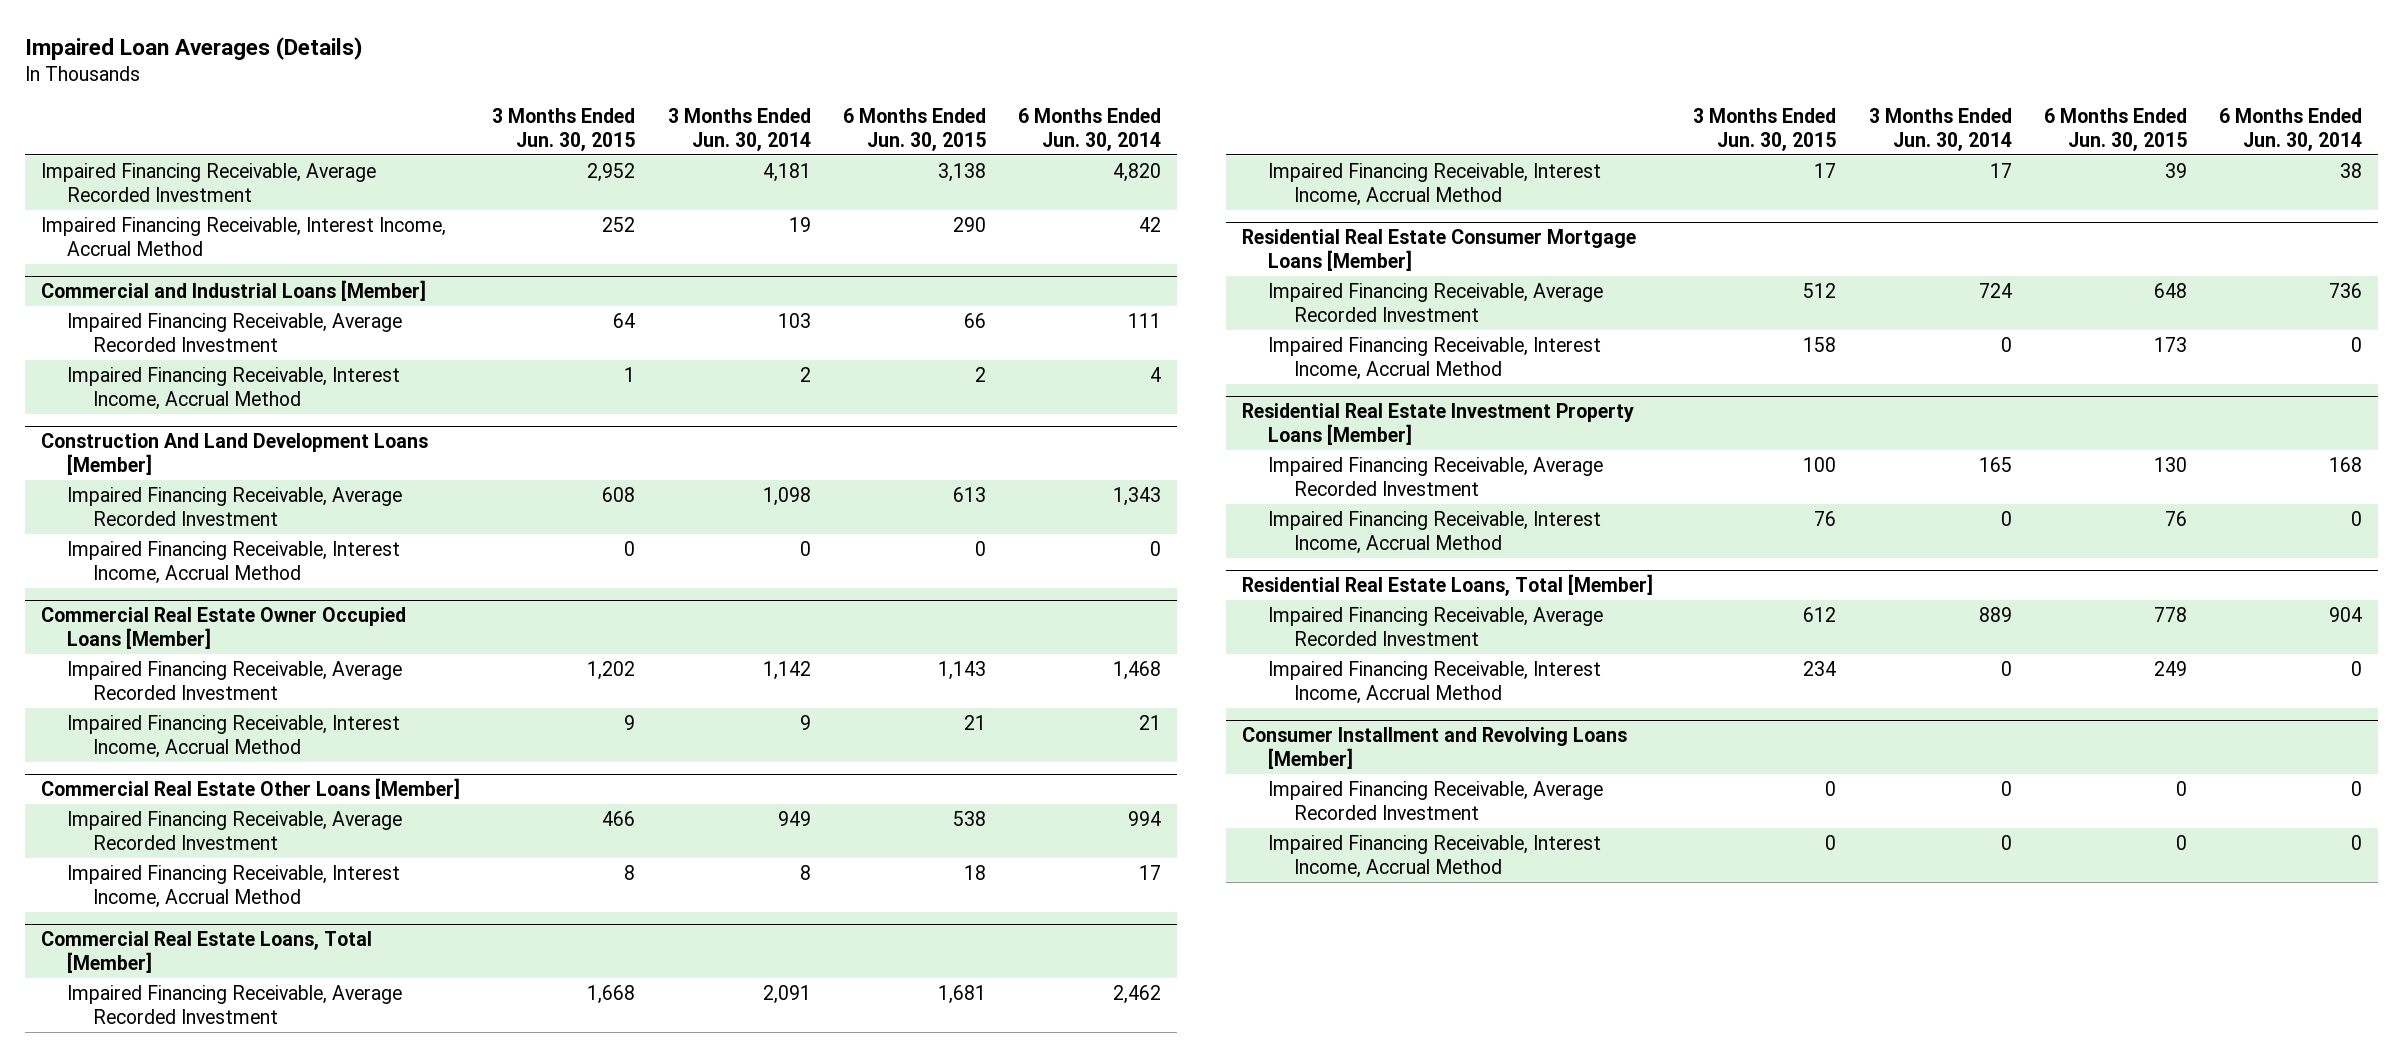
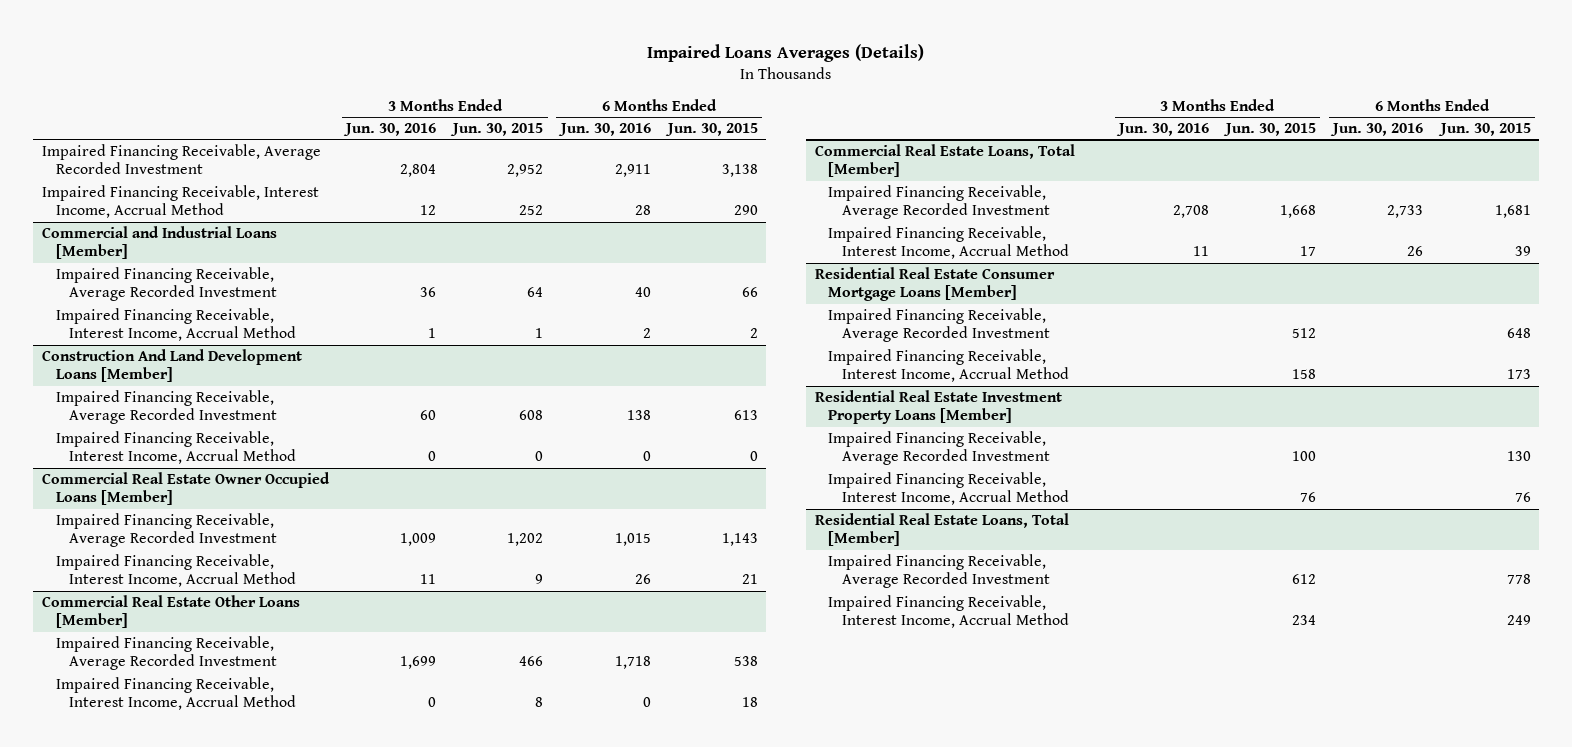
- Impaired Loan Averages (Details)
+ Impaired Loans Averages (Details)
- | 3 Months Ended Jun. 30, 2015 | 3 Months Ended Jun. 30, 2014 | 6 Months Ended Jun. 30, 2015 | 6 Months Ended Jun. 30, 2014
+ | 3 Months Ended Jun. 30, 2016 | 3 Months Ended Jun. 30, 2015 | 6 Months Ended Jun. 30, 2016 | 6 Months Ended Jun. 30, 2015
- Consumer Installment and Revolving Loans [Member]
- Impaired Financing Receivable, Average Recorded Investment | 0 | 0 | 0 | 0
- Impaired Financing Receivable, Interest Income, Accrual Method | 0 | 0 | 0 | 0

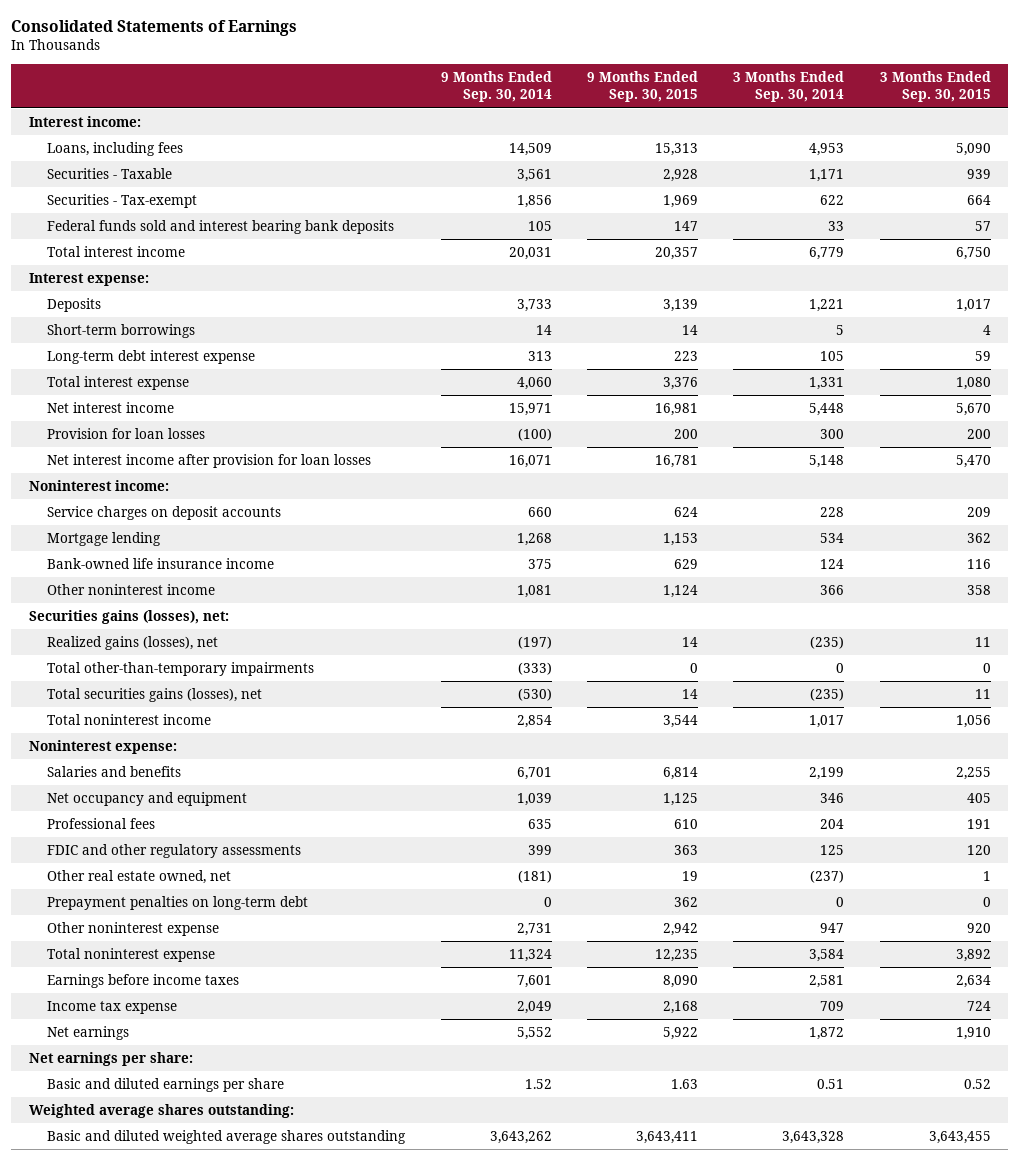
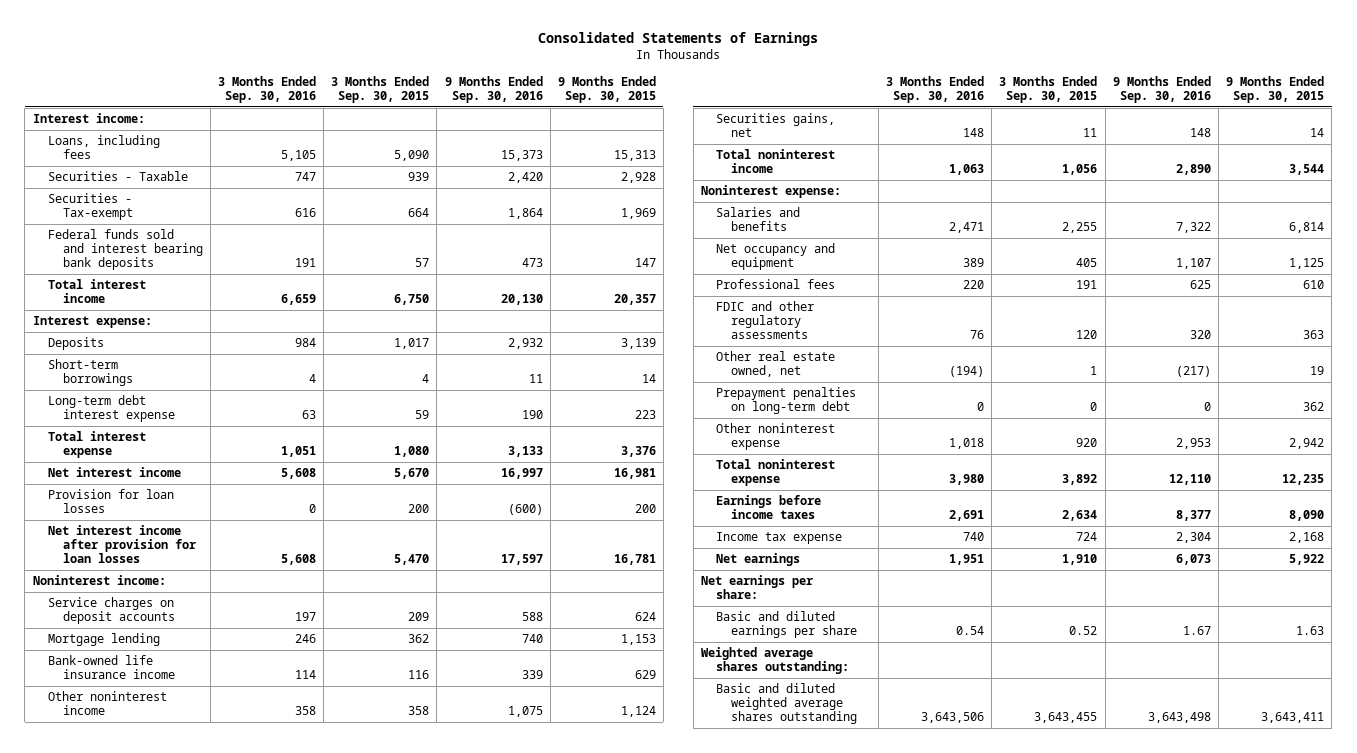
- | 9 Months Ended Sep. 30, 2014 | 9 Months Ended Sep. 30, 2015 | 3 Months Ended Sep. 30, 2014 | 3 Months Ended Sep. 30, 2015
+ | 3 Months Ended Sep. 30, 2016 | 3 Months Ended Sep. 30, 2015 | 9 Months Ended Sep. 30, 2016 | 9 Months Ended Sep. 30, 2015
- Securities gains (losses), net:
- Realized gains (losses), net | (197) | 14 | (235) | 11
- Total other-than-temporary impairments | (333) | 0 | 0 | 0
- Total securities gains (losses), net | (530) | 14 | (235) | 11
+ Securities gains, net | 148 | 11 | 148 | 14

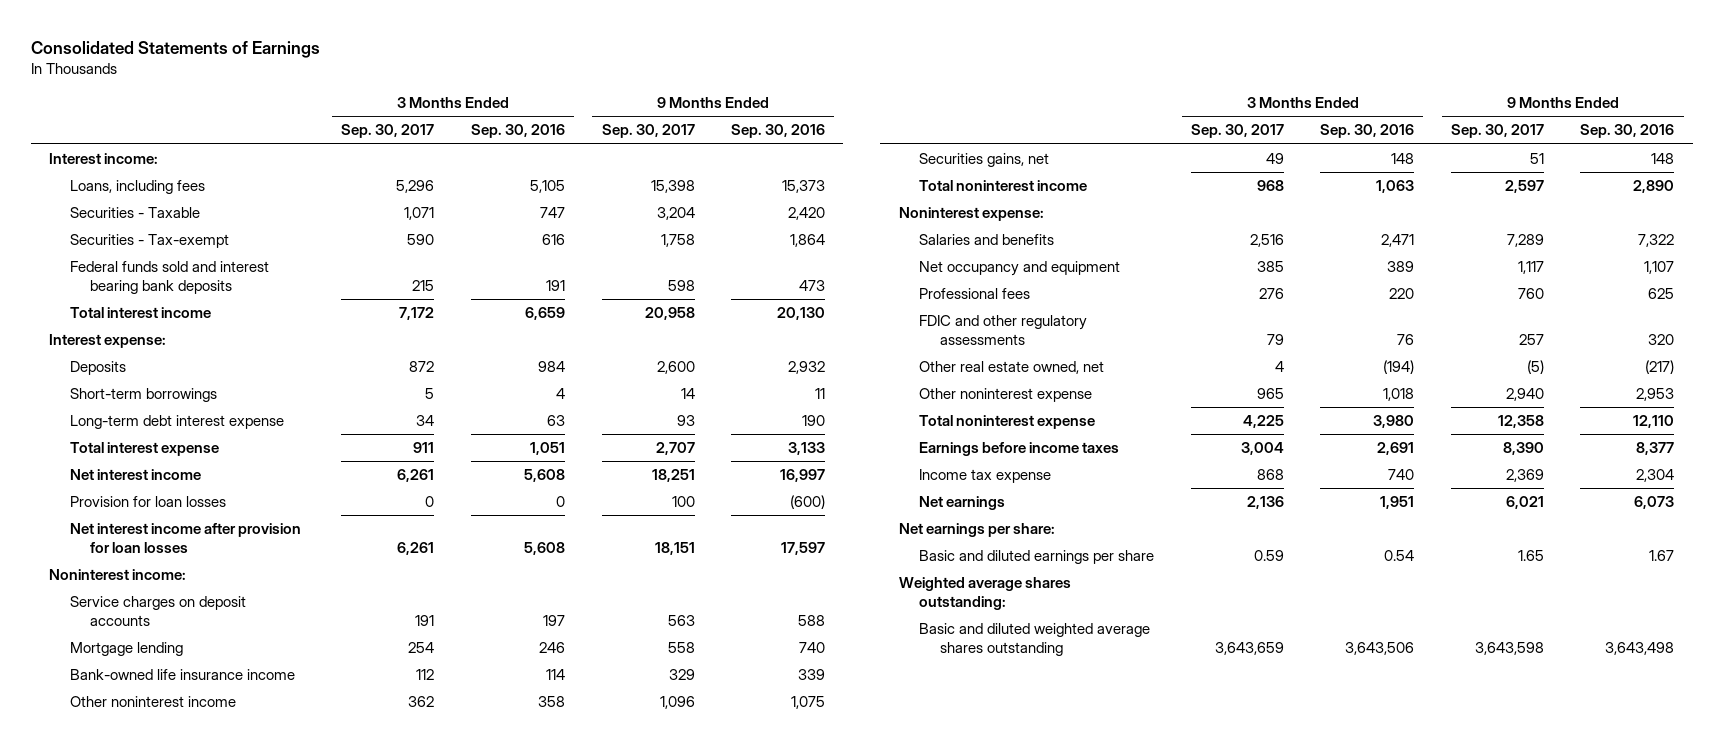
- | 3 Months Ended Sep. 30, 2016 | 3 Months Ended Sep. 30, 2015 | 9 Months Ended Sep. 30, 2016 | 9 Months Ended Sep. 30, 2015
+ | 3 Months Ended Sep. 30, 2017 | 3 Months Ended Sep. 30, 2016 | 9 Months Ended Sep. 30, 2017 | 9 Months Ended Sep. 30, 2016
- Prepayment penalties on long-term debt | 0 | 0 | 0 | 362

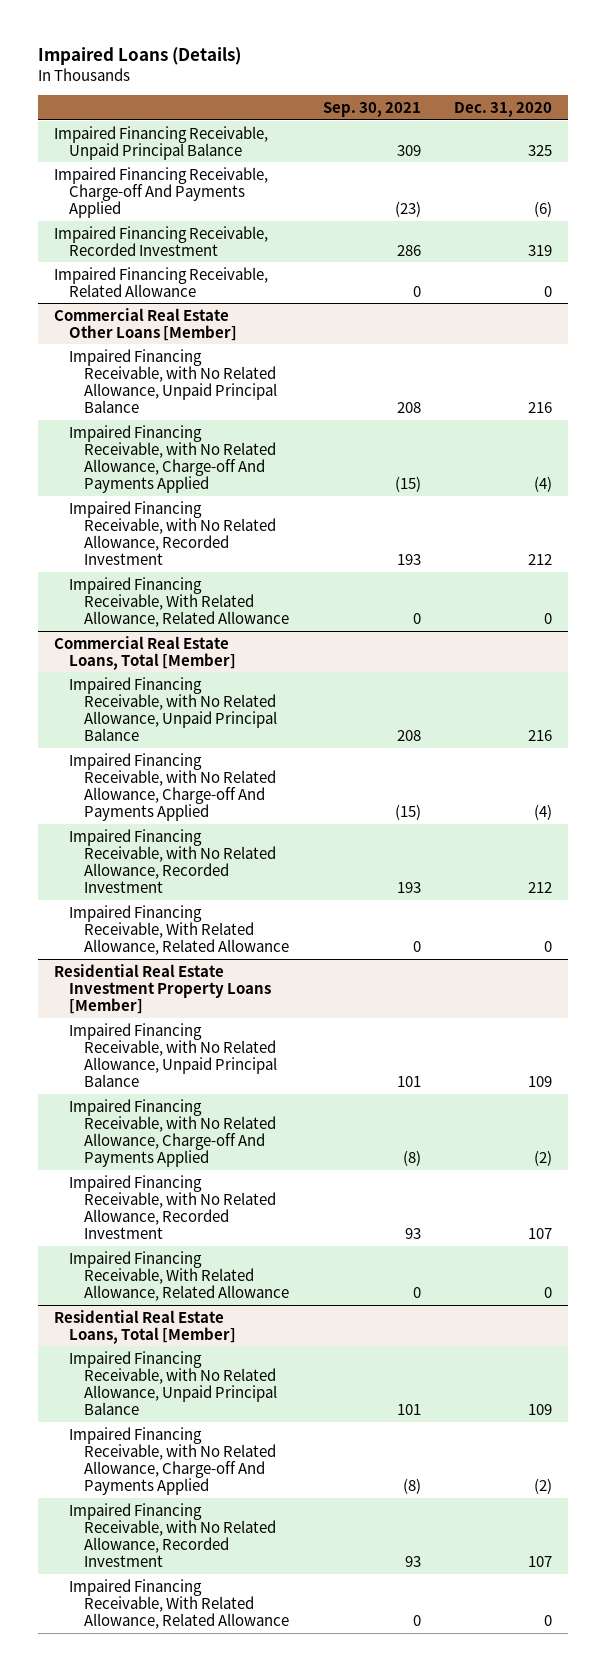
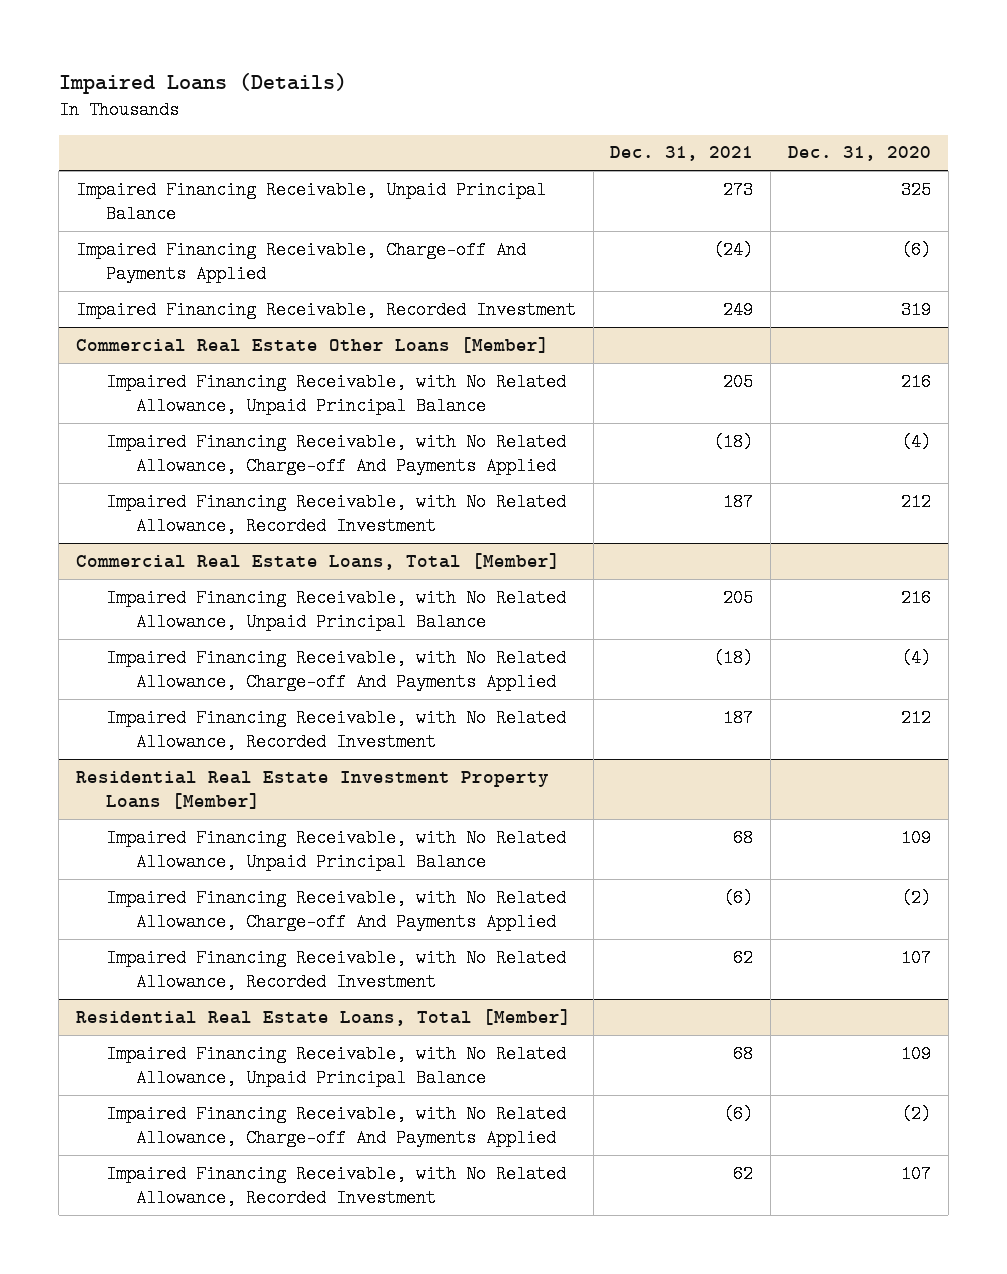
- | Sep. 30, 2021 | Dec. 31, 2020
+ | Dec. 31, 2021 | Dec. 31, 2020
- Impaired Financing Receivable, Related Allowance | 0 | 0
@ Commercial Real Estate Other Loans [Member]
- Impaired Financing Receivable, With Related Allowance, Related Allowance | 0 | 0
@ Commercial Real Estate Loans, Total [Member]
- Impaired Financing Receivable, With Related Allowance, Related Allowance | 0 | 0
@ Residential Real Estate Investment Property Loans [Member]
- Impaired Financing Receivable, With Related Allowance, Related Allowance | 0 | 0
@ Residential Real Estate Loans, Total [Member]
- Impaired Financing Receivable, With Related Allowance, Related Allowance | 0 | 0

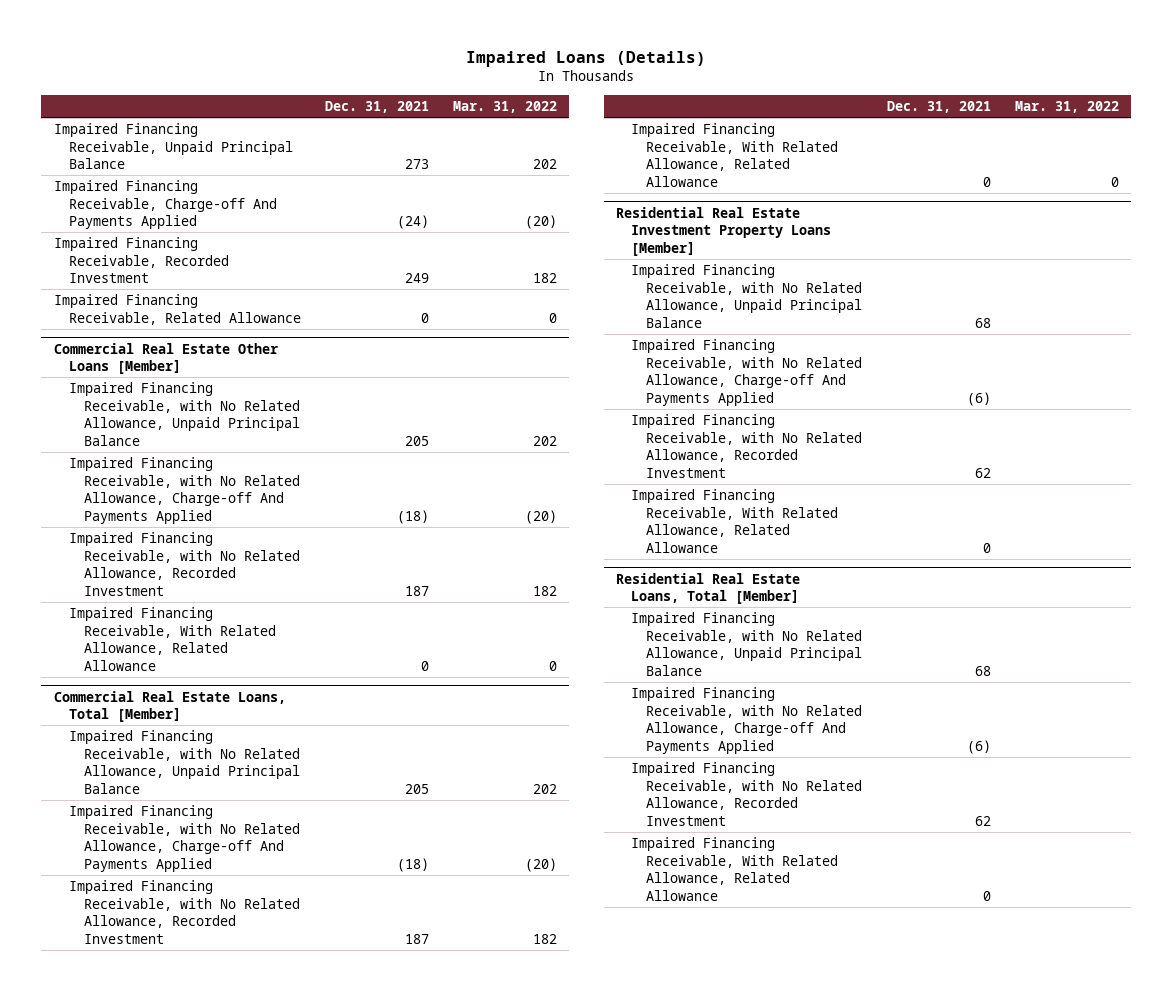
- | Dec. 31, 2021 | Dec. 31, 2020
+ | Dec. 31, 2021 | Mar. 31, 2022
+ Impaired Financing Receivable, Related Allowance | 0 | 0
@ Commercial Real Estate Other Loans [Member]
+ Impaired Financing Receivable, With Related Allowance, Related Allowance | 0 | 0
@ Commercial Real Estate Loans, Total [Member]
+ Impaired Financing Receivable, With Related Allowance, Related Allowance | 0 | 0
@ Residential Real Estate Investment Property Loans [Member]
+ Impaired Financing Receivable, With Related Allowance, Related Allowance | 0 |
@ Residential Real Estate Loans, Total [Member]
+ Impaired Financing Receivable, With Related Allowance, Related Allowance | 0 |

